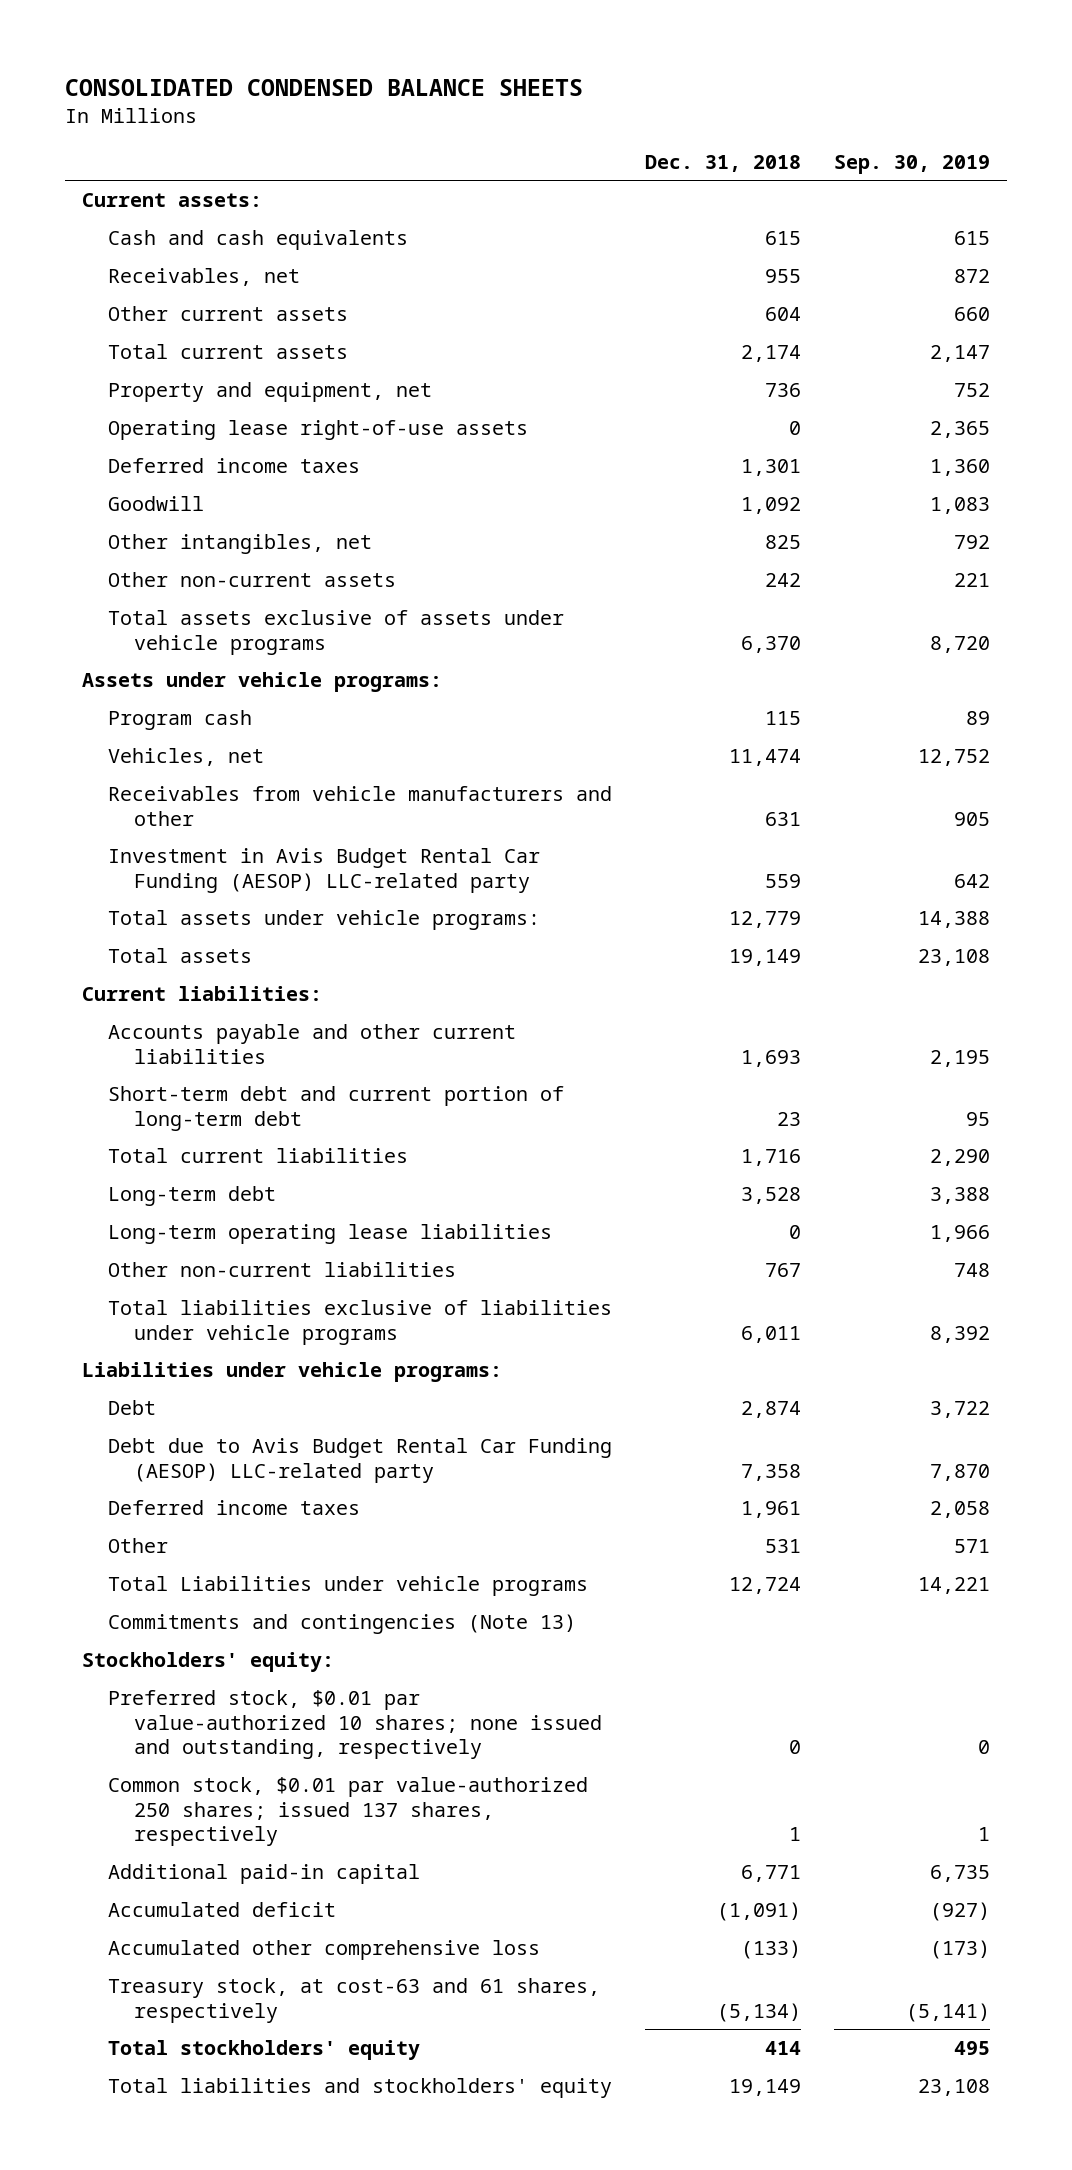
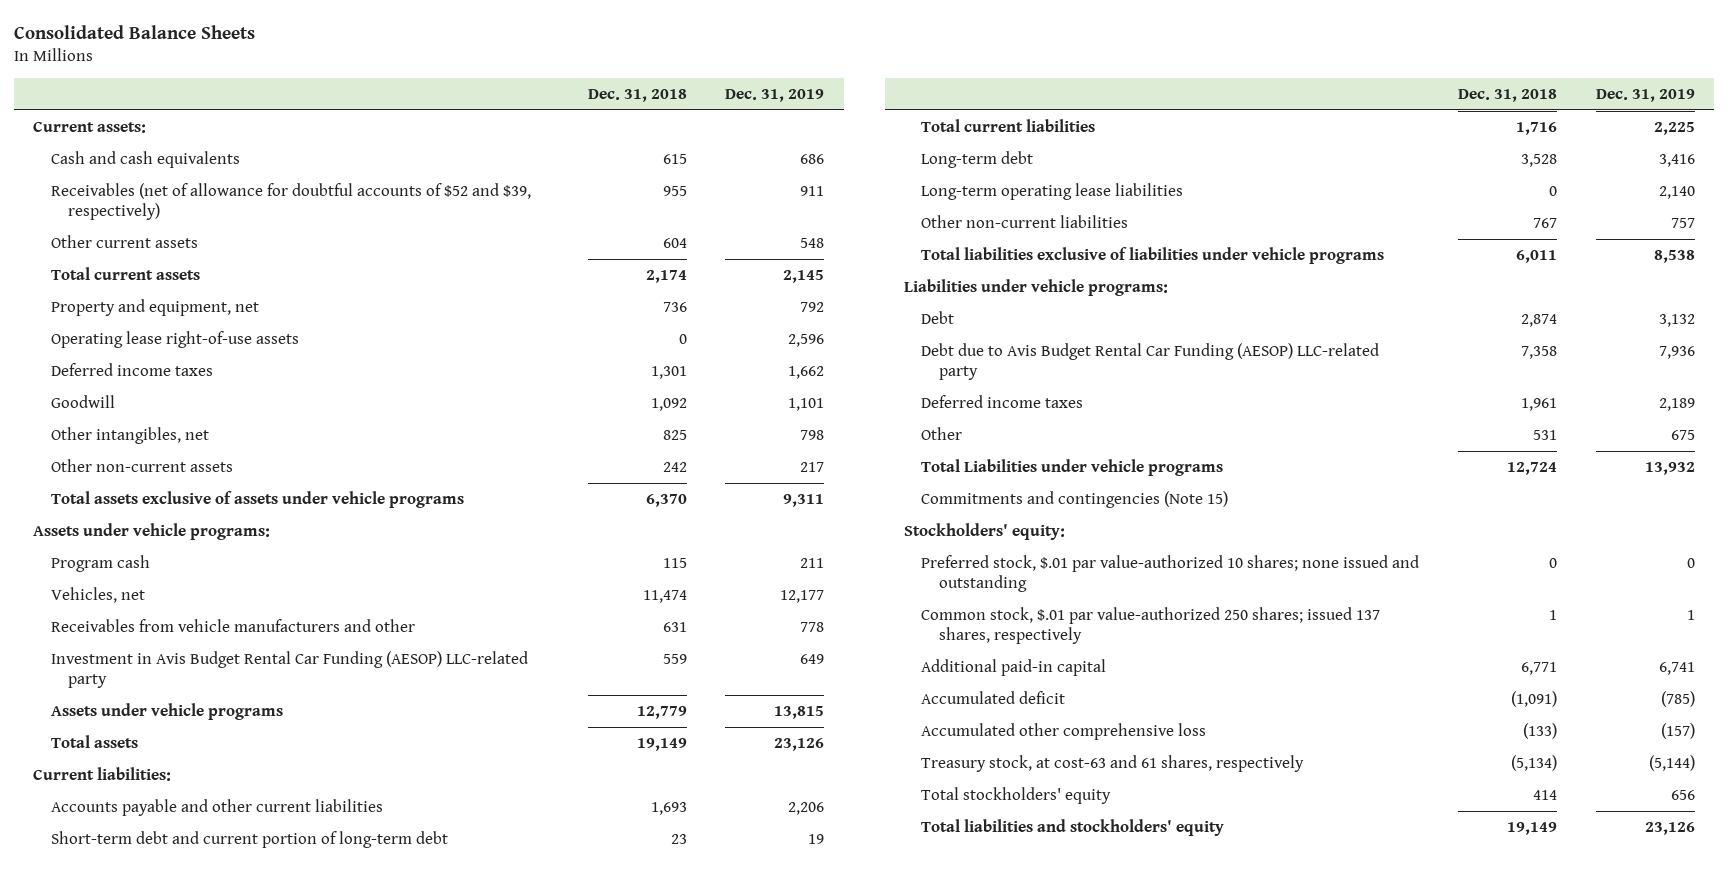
- CONSOLIDATED CONDENSED BALANCE SHEETS
+ Consolidated Balance Sheets
- | Dec. 31, 2018 | Sep. 30, 2019
+ | Dec. 31, 2018 | Dec. 31, 2019
- Receivables, net | 955 | 872
+ Receivables (net of allowance for doubtful accounts of $52 and $39, respectively) | 955 | 911
- Total assets under vehicle programs: | 12,779 | 14,388
+ Assets under vehicle programs | 12,779 | 13,815
- Commitments and contingencies (Note 13)
+ Commitments and contingencies (Note 15)
- Preferred stock, $0.01 par value-authorized 10 shares; none issued and outstanding, respectively | 0 | 0
- Common stock, $0.01 par value-authorized 250 shares; issued 137 shares, respectively | 1 | 1
+ Preferred stock, $.01 par value-authorized 10 shares; none issued and outstanding | 0 | 0
+ Common stock, $.01 par value-authorized 250 shares; issued 137 shares, respectively | 1 | 1

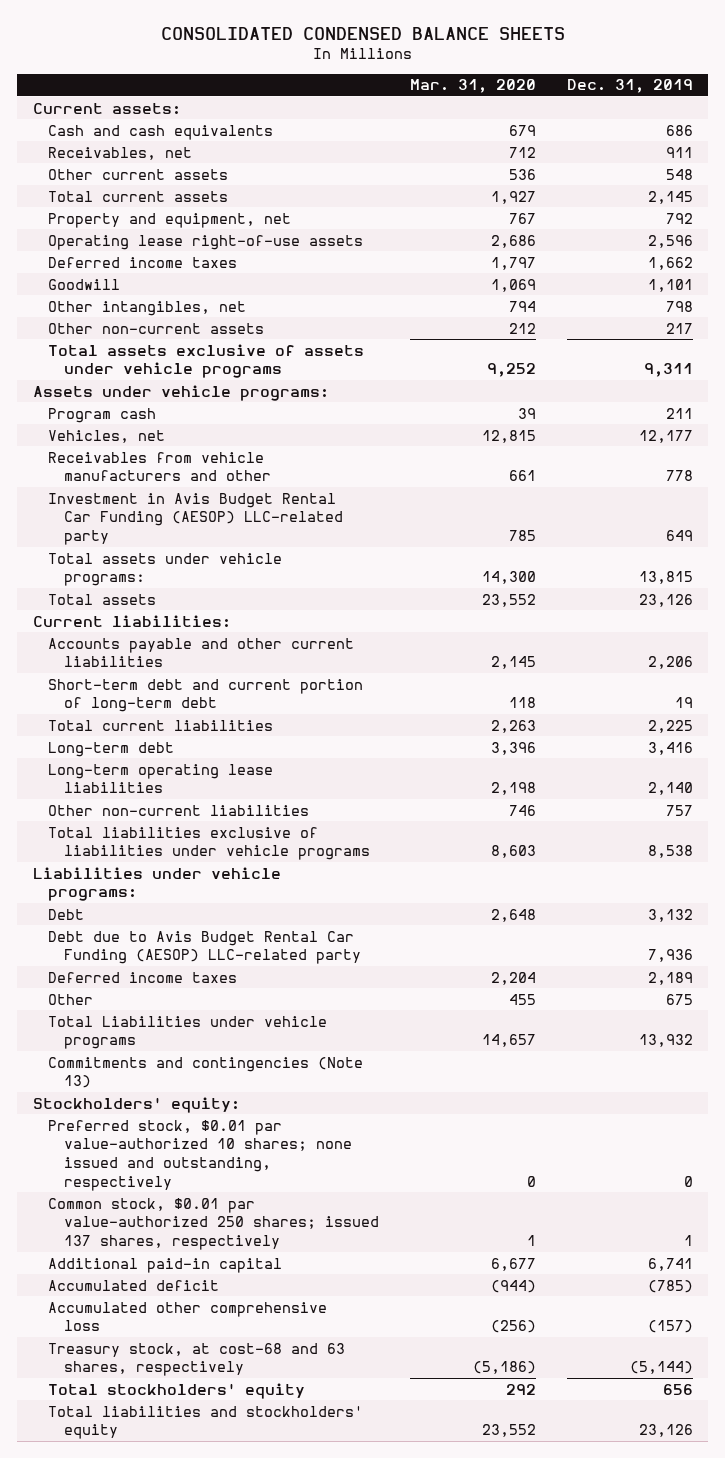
- Consolidated Balance Sheets
+ CONSOLIDATED CONDENSED BALANCE SHEETS
- | Dec. 31, 2018 | Dec. 31, 2019
+ | Mar. 31, 2020 | Dec. 31, 2019
- Receivables (net of allowance for doubtful accounts of $52 and $39, respectively) | 955 | 911
+ Receivables, net | 712 | 911
- Assets under vehicle programs | 12,779 | 13,815
+ Total assets under vehicle programs: | 14,300 | 13,815
- Commitments and contingencies (Note 15)
+ Commitments and contingencies (Note 13)
- Preferred stock, $.01 par value-authorized 10 shares; none issued and outstanding | 0 | 0
- Common stock, $.01 par value-authorized 250 shares; issued 137 shares, respectively | 1 | 1
+ Preferred stock, $0.01 par value-authorized 10 shares; none issued and outstanding, respectively | 0 | 0
+ Common stock, $0.01 par value-authorized 250 shares; issued 137 shares, respectively | 1 | 1
- Treasury stock, at cost-63 and 61 shares, respectively | (5,134) | (5,144)
+ Treasury stock, at cost-68 and 63 shares, respectively | (5,186) | (5,144)

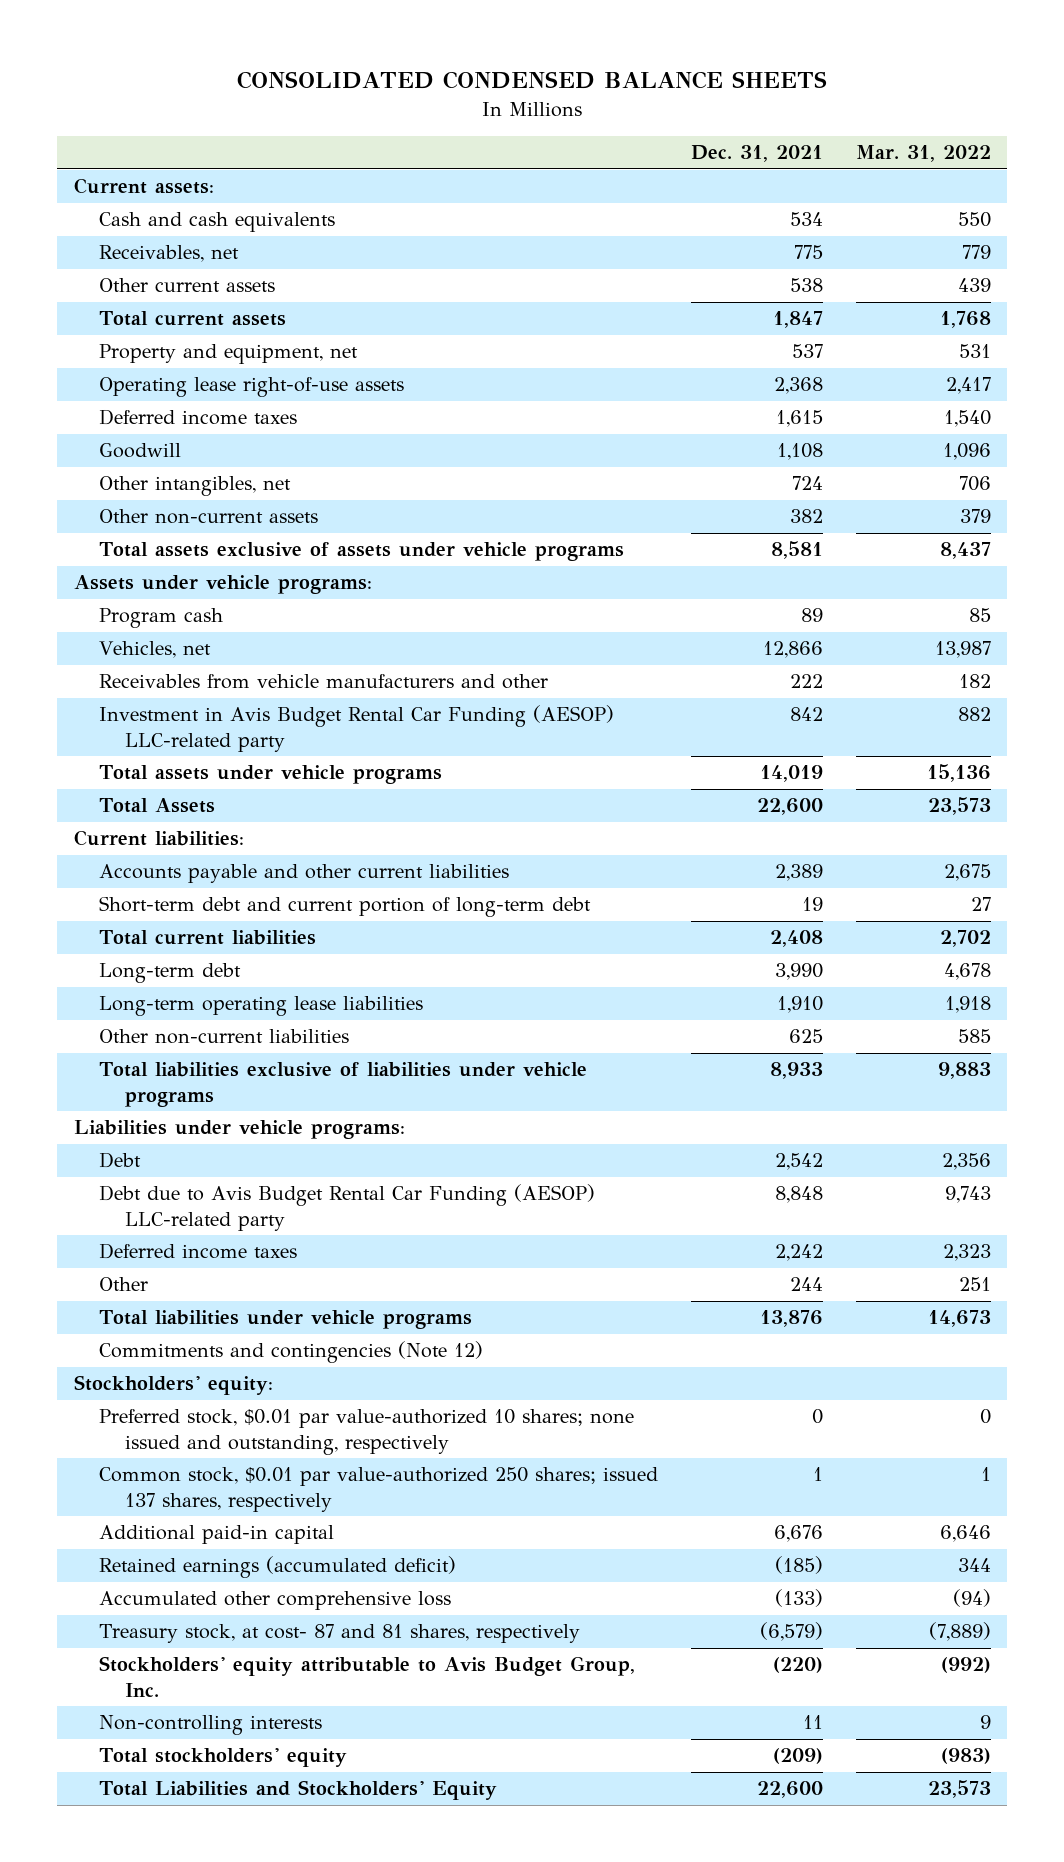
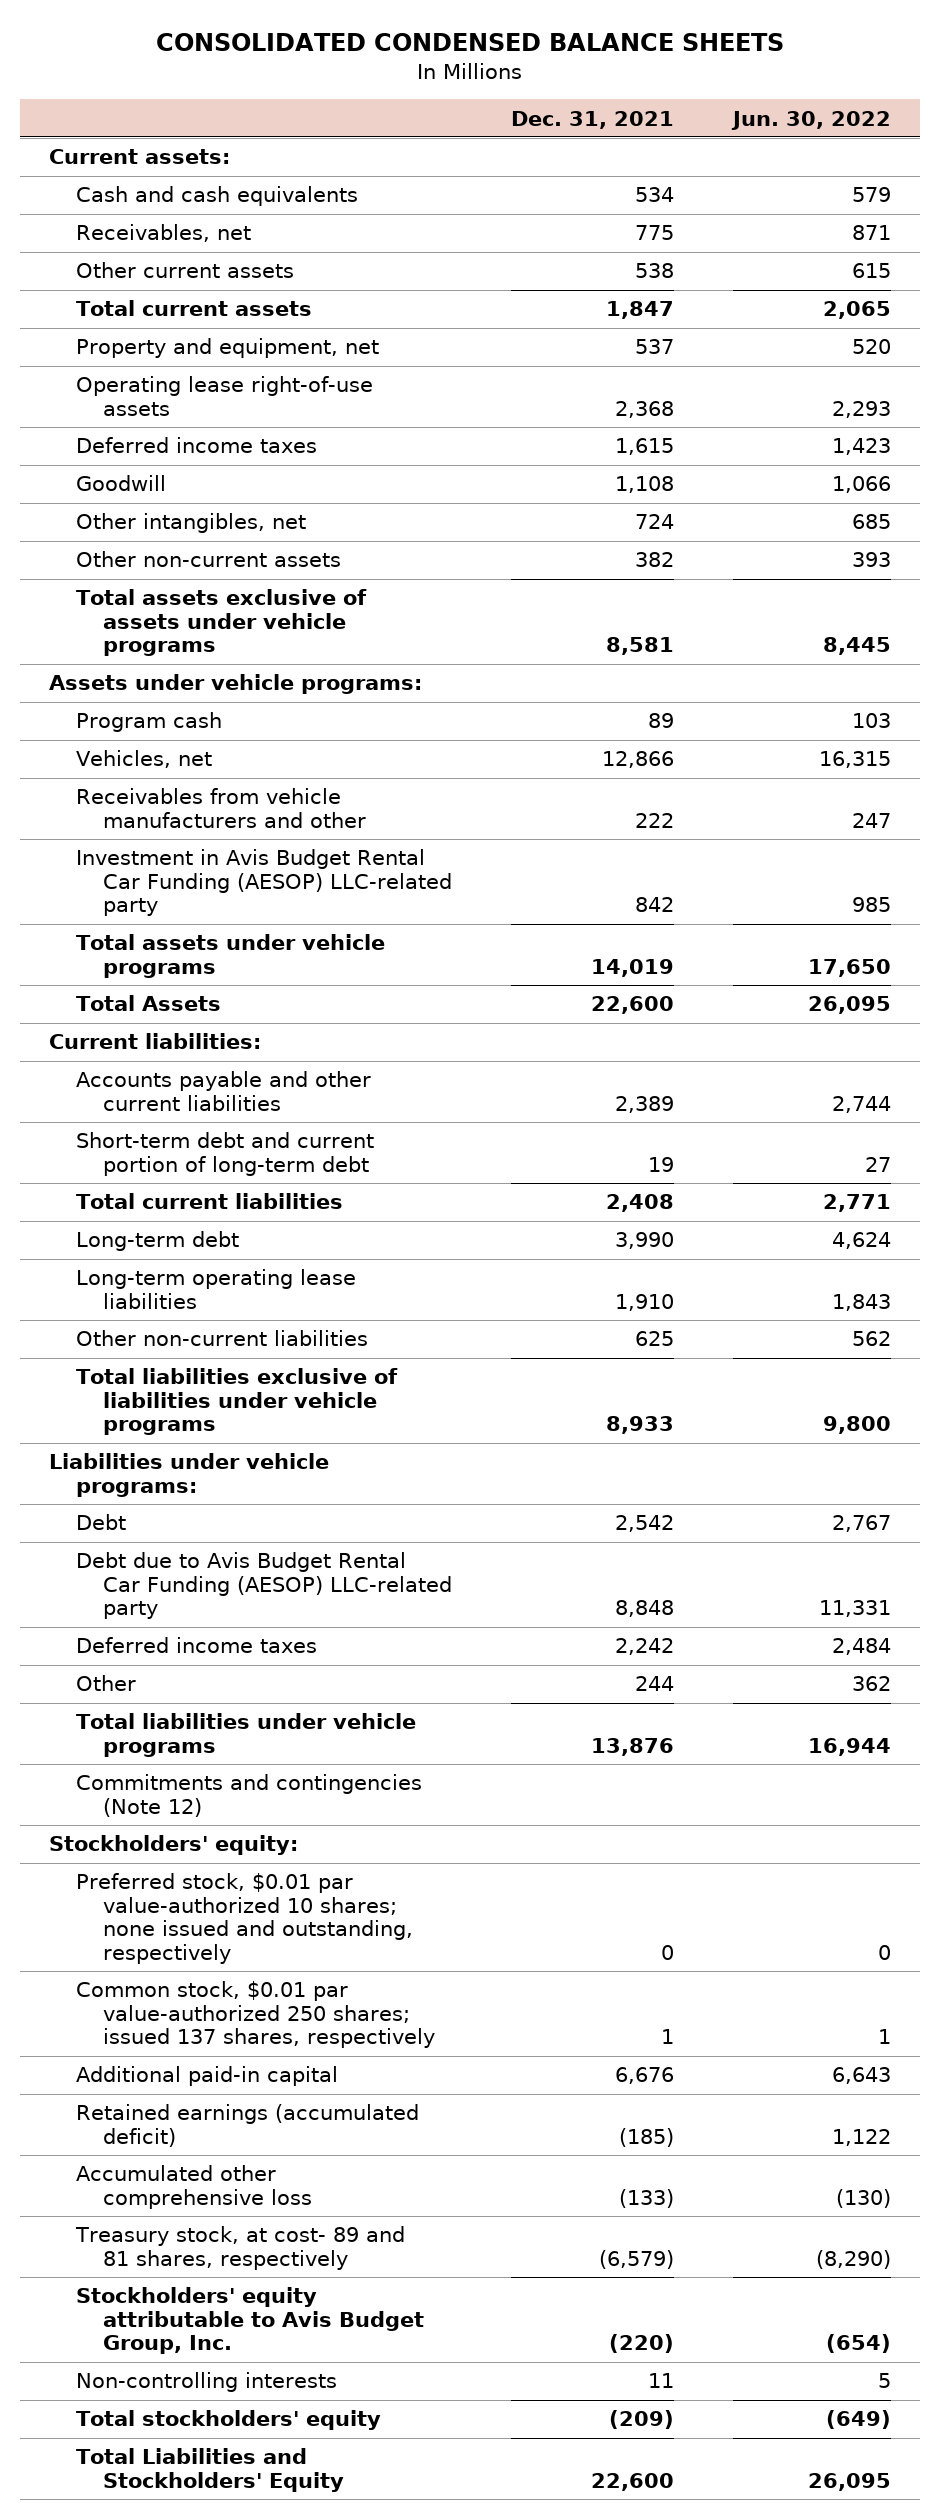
- | Dec. 31, 2021 | Mar. 31, 2022
+ | Dec. 31, 2021 | Jun. 30, 2022
- Treasury stock, at cost- 87 and 81 shares, respectively | (6,579) | (7,889)
+ Treasury stock, at cost- 89 and 81 shares, respectively | (6,579) | (8,290)

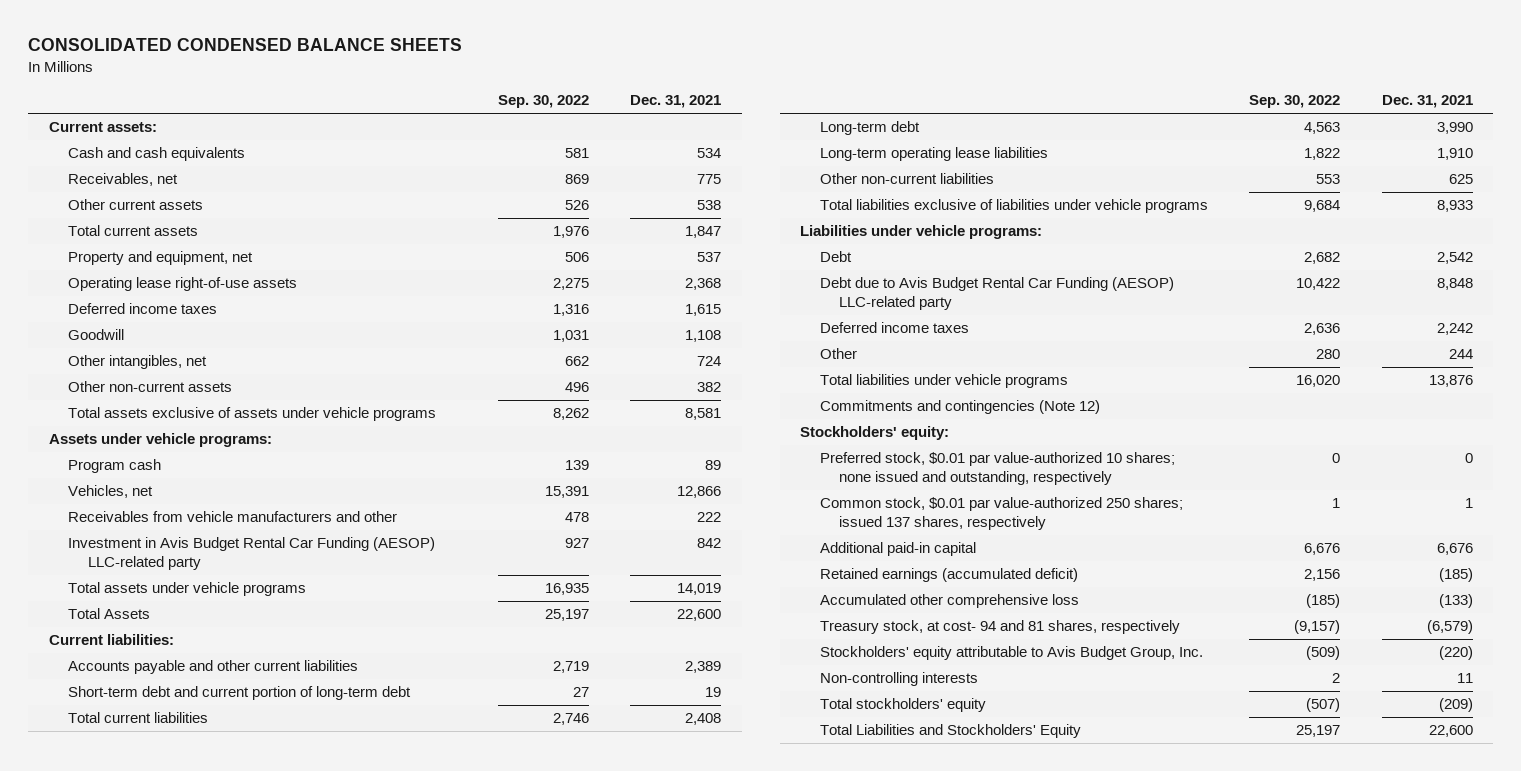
- | Dec. 31, 2021 | Jun. 30, 2022
+ | Sep. 30, 2022 | Dec. 31, 2021
- Treasury stock, at cost- 89 and 81 shares, respectively | (6,579) | (8,290)
+ Treasury stock, at cost- 94 and 81 shares, respectively | (9,157) | (6,579)

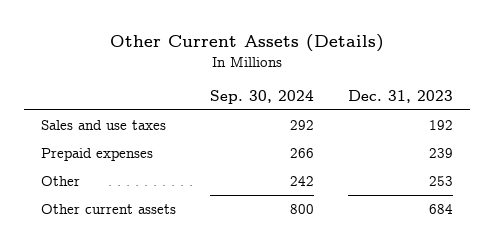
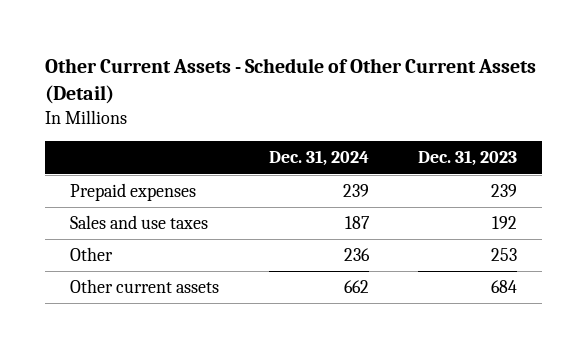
- Other Current Assets (Details)
+ Other Current Assets - Schedule of Other Current Assets (Detail)
- | Sep. 30, 2024 | Dec. 31, 2023
+ | Dec. 31, 2024 | Dec. 31, 2023
moved down: Sales and use taxes | 187 | 192

